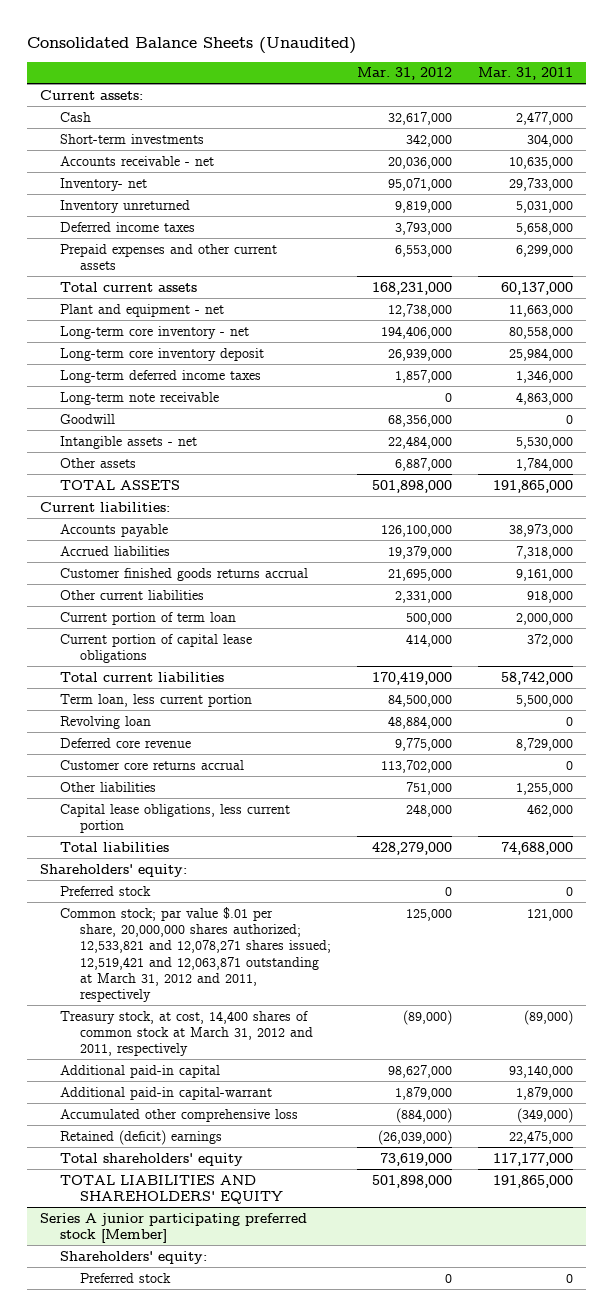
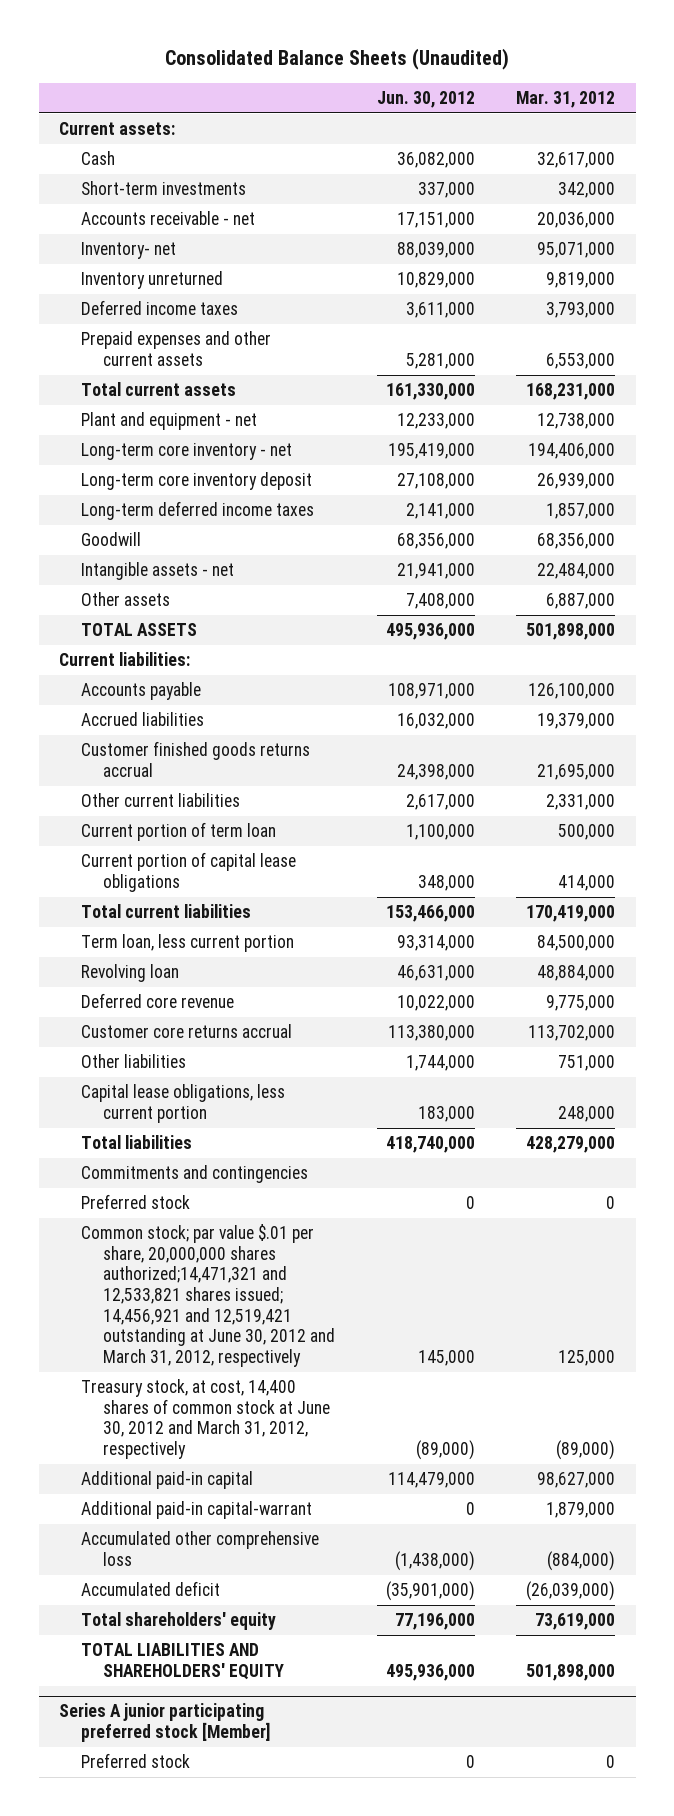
- | Mar. 31, 2012 | Mar. 31, 2011
+ | Jun. 30, 2012 | Mar. 31, 2012
- Long-term note receivable | 0 | 4,863,000
- Shareholders' equity:
+ Commitments and contingencies
- Common stock; par value $.01 per share, 20,000,000 shares authorized; 12,533,821 and 12,078,271 shares issued; 12,519,421 and 12,063,871 outstanding at March 31, 2012 and 2011, respectively | 125,000 | 121,000
- Treasury stock, at cost, 14,400 shares of common stock at March 31, 2012 and 2011, respectively | (89,000) | (89,000)
+ Common stock; par value $.01 per share, 20,000,000 shares authorized;14,471,321 and 12,533,821 shares issued; 14,456,921 and 12,519,421 outstanding at June 30, 2012 and March 31, 2012, respectively | 145,000 | 125,000
+ Treasury stock, at cost, 14,400 shares of common stock at June 30, 2012 and March 31, 2012, respectively | (89,000) | (89,000)
- Retained (deficit) earnings | (26,039,000) | 22,475,000
+ Accumulated deficit | (35,901,000) | (26,039,000)
@ Series A junior participating preferred stock [Member]
- Shareholders' equity:

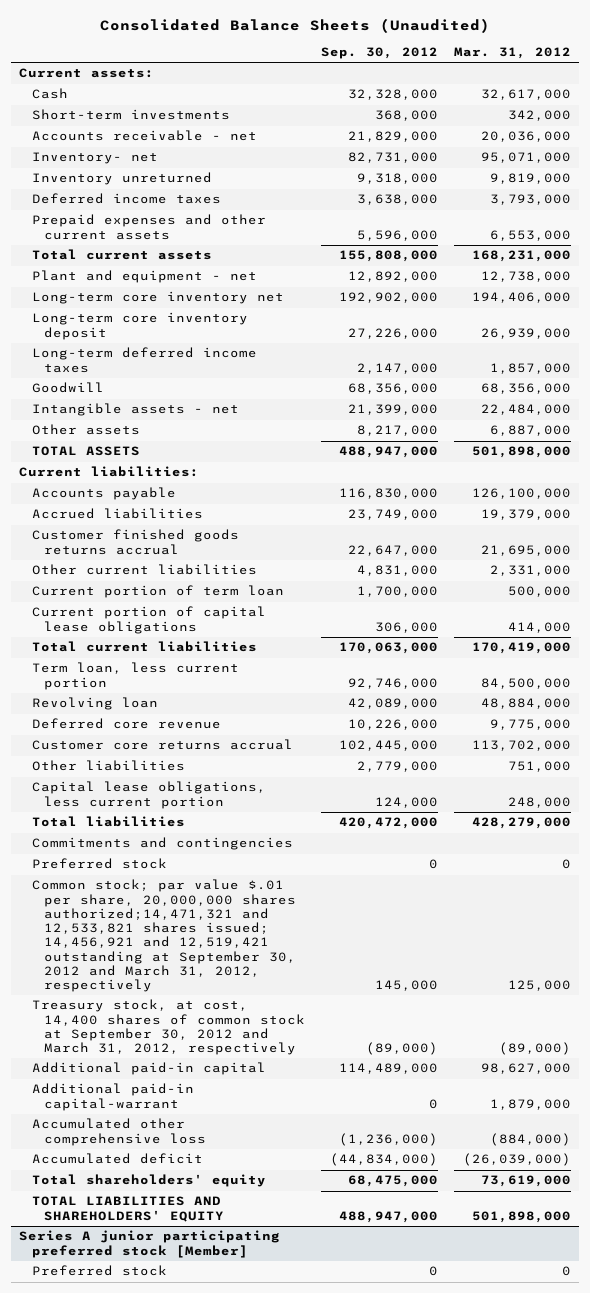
- | Jun. 30, 2012 | Mar. 31, 2012
+ | Sep. 30, 2012 | Mar. 31, 2012
- Long-term core inventory - net | 195,419,000 | 194,406,000
+ Long-term core inventory net | 192,902,000 | 194,406,000
- Common stock; par value $.01 per share, 20,000,000 shares authorized;14,471,321 and 12,533,821 shares issued; 14,456,921 and 12,519,421 outstanding at June 30, 2012 and March 31, 2012, respectively | 145,000 | 125,000
- Treasury stock, at cost, 14,400 shares of common stock at June 30, 2012 and March 31, 2012, respectively | (89,000) | (89,000)
+ Common stock; par value $.01 per share, 20,000,000 shares authorized;14,471,321 and 12,533,821 shares issued; 14,456,921 and 12,519,421 outstanding at September 30, 2012 and March 31, 2012, respectively | 145,000 | 125,000
+ Treasury stock, at cost, 14,400 shares of common stock at September 30, 2012 and March 31, 2012, respectively | (89,000) | (89,000)

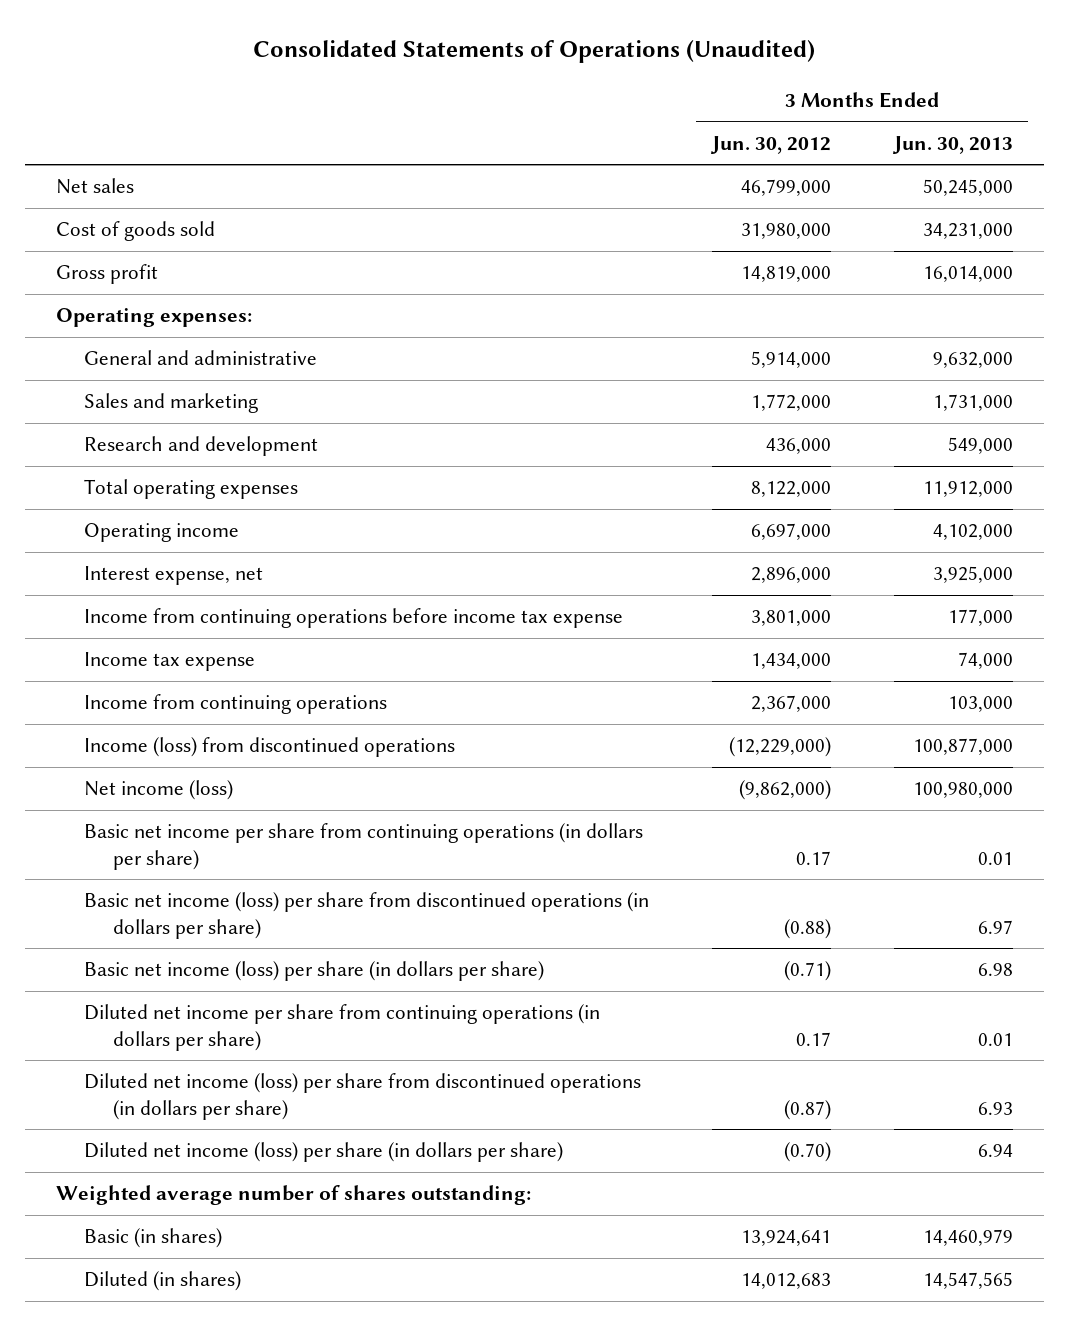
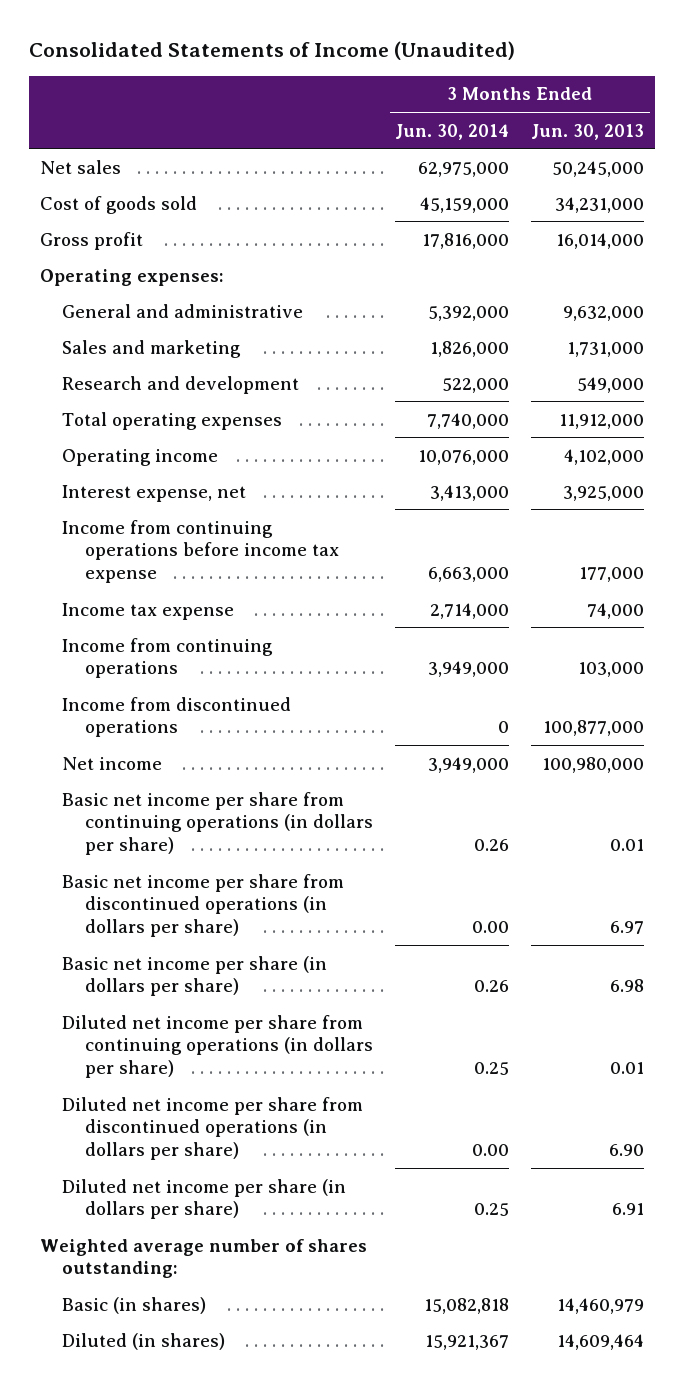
- Consolidated Statements of Operations (Unaudited)
+ Consolidated Statements of Income (Unaudited)
- | 3 Months Ended Jun. 30, 2012 | 3 Months Ended Jun. 30, 2013
+ | 3 Months Ended Jun. 30, 2014 | 3 Months Ended Jun. 30, 2013
- Income (loss) from discontinued operations | (12,229,000) | 100,877,000
- Net income (loss) | (9,862,000) | 100,980,000
+ Income from discontinued operations | 0 | 100,877,000
+ Net income | 3,949,000 | 100,980,000
- Basic net income (loss) per share from discontinued operations (in dollars per share) | (0.88) | 6.97
- Basic net income (loss) per share (in dollars per share) | (0.71) | 6.98
+ Basic net income per share from discontinued operations (in dollars per share) | 0.00 | 6.97
+ Basic net income per share (in dollars per share) | 0.26 | 6.98
- Diluted net income (loss) per share from discontinued operations (in dollars per share) | (0.87) | 6.93
- Diluted net income (loss) per share (in dollars per share) | (0.70) | 6.94
+ Diluted net income per share from discontinued operations (in dollars per share) | 0.00 | 6.90
+ Diluted net income per share (in dollars per share) | 0.25 | 6.91
- Diluted (in shares) | 14,012,683 | 14,547,565
+ Diluted (in shares) | 15,921,367 | 14,609,464

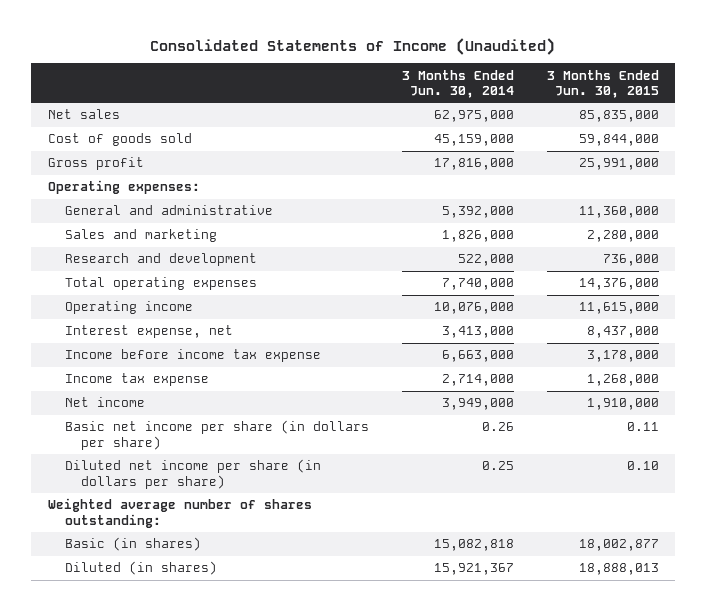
- | 3 Months Ended Jun. 30, 2014 | 3 Months Ended Jun. 30, 2013
+ | 3 Months Ended Jun. 30, 2014 | 3 Months Ended Jun. 30, 2015
- Income from continuing operations before income tax expense | 6,663,000 | 177,000
+ Income before income tax expense | 6,663,000 | 3,178,000
- Income from continuing operations | 3,949,000 | 103,000
- Income from discontinued operations | 0 | 100,877,000
- Basic net income per share from continuing operations (in dollars per share) | 0.26 | 0.01
- Basic net income per share from discontinued operations (in dollars per share) | 0.00 | 6.97
- Diluted net income per share from continuing operations (in dollars per share) | 0.25 | 0.01
- Diluted net income per share from discontinued operations (in dollars per share) | 0.00 | 6.90

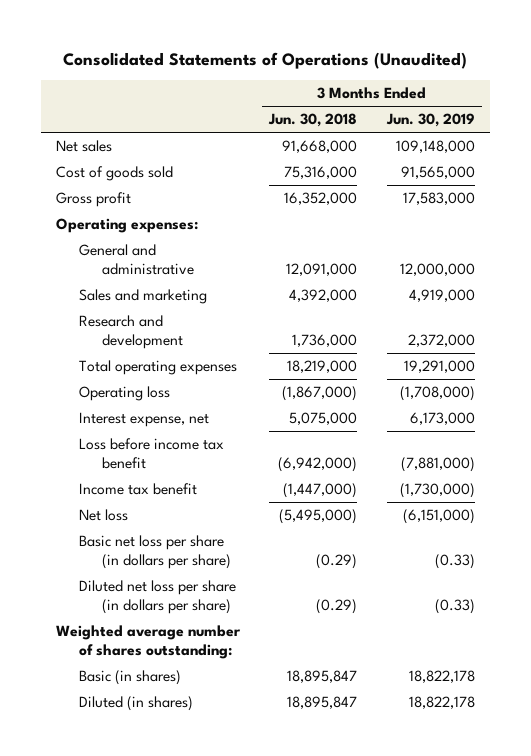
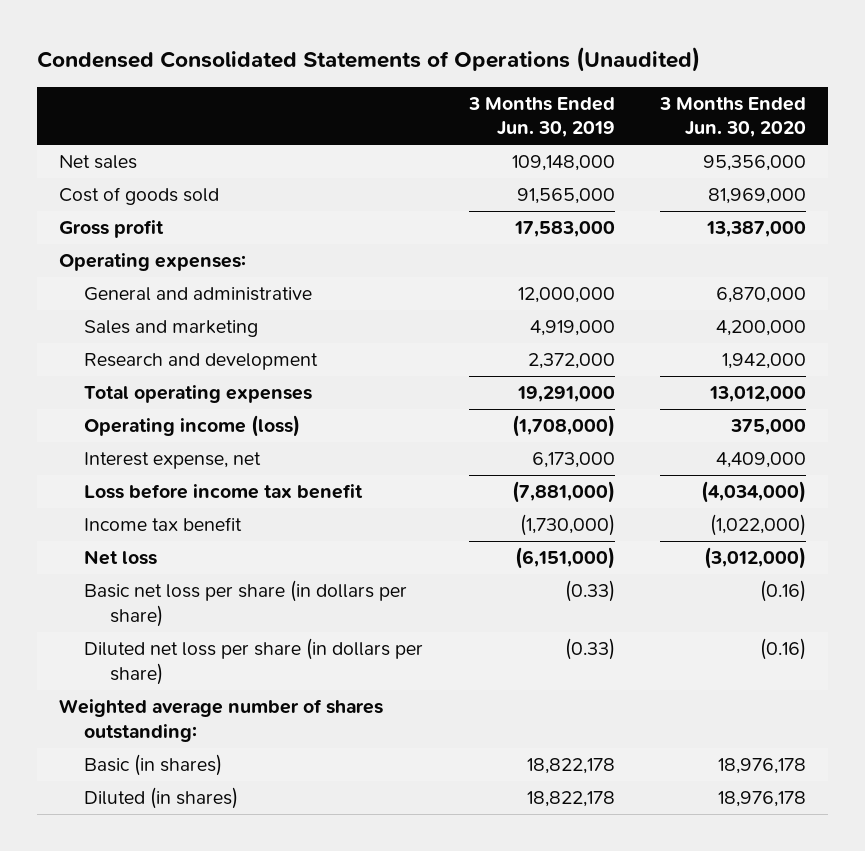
- Consolidated Statements of Operations (Unaudited)
+ Condensed Consolidated Statements of Operations (Unaudited)
- | 3 Months Ended Jun. 30, 2018 | 3 Months Ended Jun. 30, 2019
+ | 3 Months Ended Jun. 30, 2019 | 3 Months Ended Jun. 30, 2020
- Operating loss | (1,867,000) | (1,708,000)
+ Operating income (loss) | (1,708,000) | 375,000

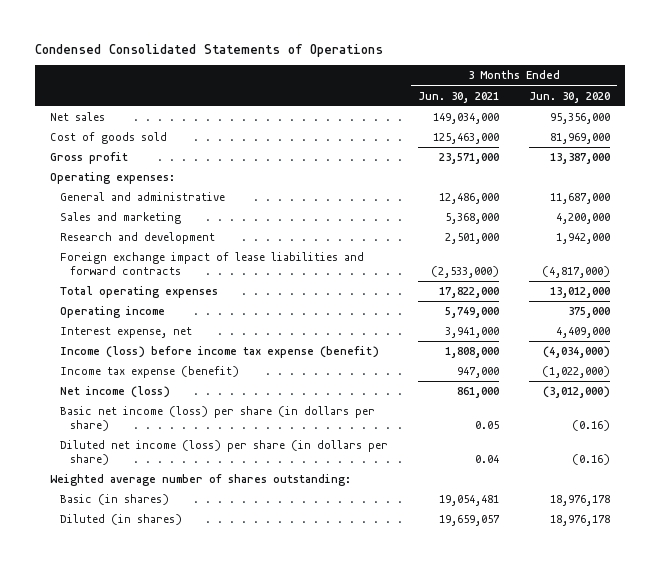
- Condensed Consolidated Statements of Operations (Unaudited)
+ Condensed Consolidated Statements of Operations
- | 3 Months Ended Jun. 30, 2019 | 3 Months Ended Jun. 30, 2020
+ | 3 Months Ended Jun. 30, 2021 | 3 Months Ended Jun. 30, 2020
- General and administrative | 12,000,000 | 6,870,000
+ General and administrative | 12,486,000 | 11,687,000
+ Foreign exchange impact of lease liabilities and forward contracts | (2,533,000) | (4,817,000)
- Operating income (loss) | (1,708,000) | 375,000
+ Operating income | 5,749,000 | 375,000
- Loss before income tax benefit | (7,881,000) | (4,034,000)
- Income tax benefit | (1,730,000) | (1,022,000)
- Net loss | (6,151,000) | (3,012,000)
- Basic net loss per share (in dollars per share) | (0.33) | (0.16)
- Diluted net loss per share (in dollars per share) | (0.33) | (0.16)
+ Income (loss) before income tax expense (benefit) | 1,808,000 | (4,034,000)
+ Income tax expense (benefit) | 947,000 | (1,022,000)
+ Net income (loss) | 861,000 | (3,012,000)
+ Basic net income (loss) per share (in dollars per share) | 0.05 | (0.16)
+ Diluted net income (loss) per share (in dollars per share) | 0.04 | (0.16)

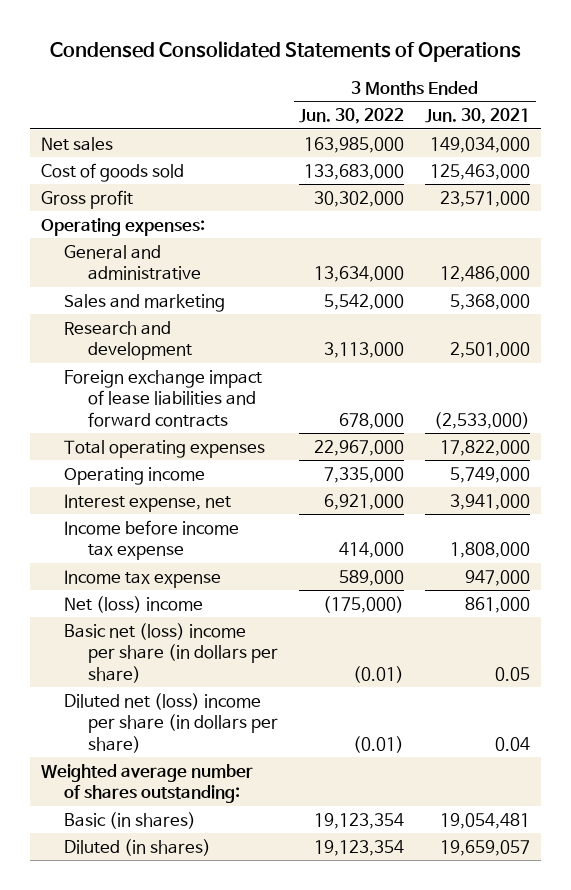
- | 3 Months Ended Jun. 30, 2021 | 3 Months Ended Jun. 30, 2020
+ | 3 Months Ended Jun. 30, 2022 | 3 Months Ended Jun. 30, 2021
- Income (loss) before income tax expense (benefit) | 1,808,000 | (4,034,000)
- Income tax expense (benefit) | 947,000 | (1,022,000)
- Net income (loss) | 861,000 | (3,012,000)
- Basic net income (loss) per share (in dollars per share) | 0.05 | (0.16)
- Diluted net income (loss) per share (in dollars per share) | 0.04 | (0.16)
+ Income before income tax expense | 414,000 | 1,808,000
+ Income tax expense | 589,000 | 947,000
+ Net (loss) income | (175,000) | 861,000
+ Basic net (loss) income per share (in dollars per share) | (0.01) | 0.05
+ Diluted net (loss) income per share (in dollars per share) | (0.01) | 0.04

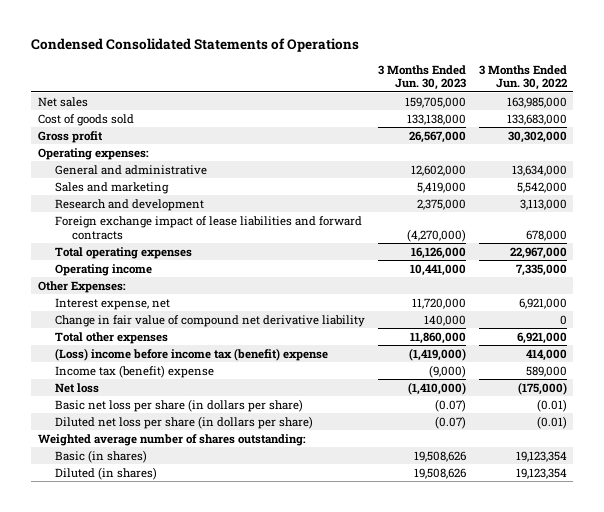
- | 3 Months Ended Jun. 30, 2022 | 3 Months Ended Jun. 30, 2021
+ | 3 Months Ended Jun. 30, 2023 | 3 Months Ended Jun. 30, 2022
+ Other Expenses:
- Income before income tax expense | 414,000 | 1,808,000
- Income tax expense | 589,000 | 947,000
- Net (loss) income | (175,000) | 861,000
- Basic net (loss) income per share (in dollars per share) | (0.01) | 0.05
- Diluted net (loss) income per share (in dollars per share) | (0.01) | 0.04
+ Change in fair value of compound net derivative liability | 140,000 | 0
+ Total other expenses | 11,860,000 | 6,921,000
+ (Loss) income before income tax (benefit) expense | (1,419,000) | 414,000
+ Income tax (benefit) expense | (9,000) | 589,000
+ Net loss | (1,410,000) | (175,000)
+ Basic net loss per share (in dollars per share) | (0.07) | (0.01)
+ Diluted net loss per share (in dollars per share) | (0.07) | (0.01)

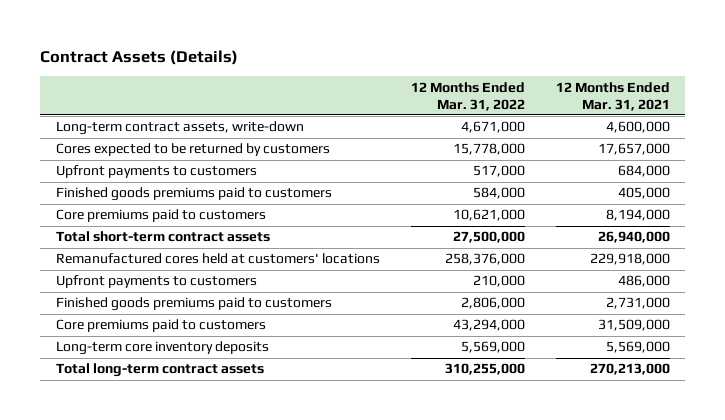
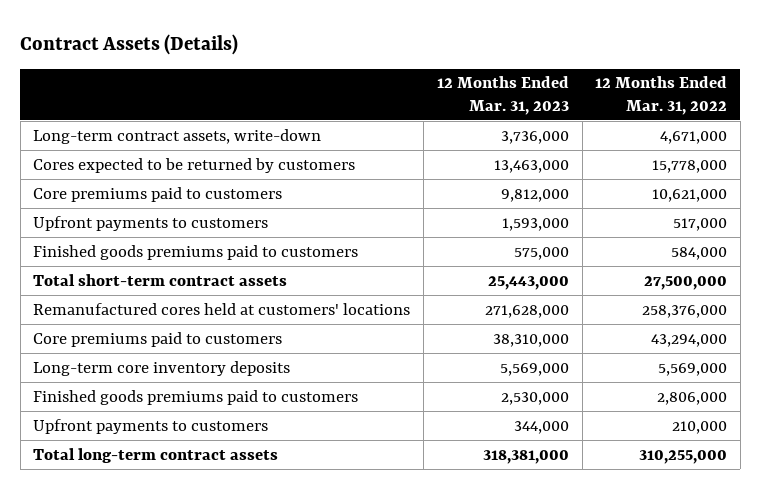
- | 12 Months Ended Mar. 31, 2022 | 12 Months Ended Mar. 31, 2021
+ | 12 Months Ended Mar. 31, 2023 | 12 Months Ended Mar. 31, 2022
moved up: Core premiums paid to customers | 9,812,000 | 10,621,000
moved down: Finished goods premiums paid to customers | 2,530,000 | 2,806,000
moved down: Upfront payments to customers | 344,000 | 210,000

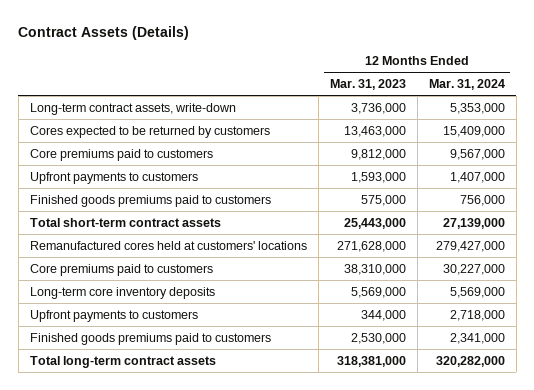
- | 12 Months Ended Mar. 31, 2023 | 12 Months Ended Mar. 31, 2022
+ | 12 Months Ended Mar. 31, 2023 | 12 Months Ended Mar. 31, 2024
moved down: Finished goods premiums paid to customers | 2,530,000 | 2,341,000

